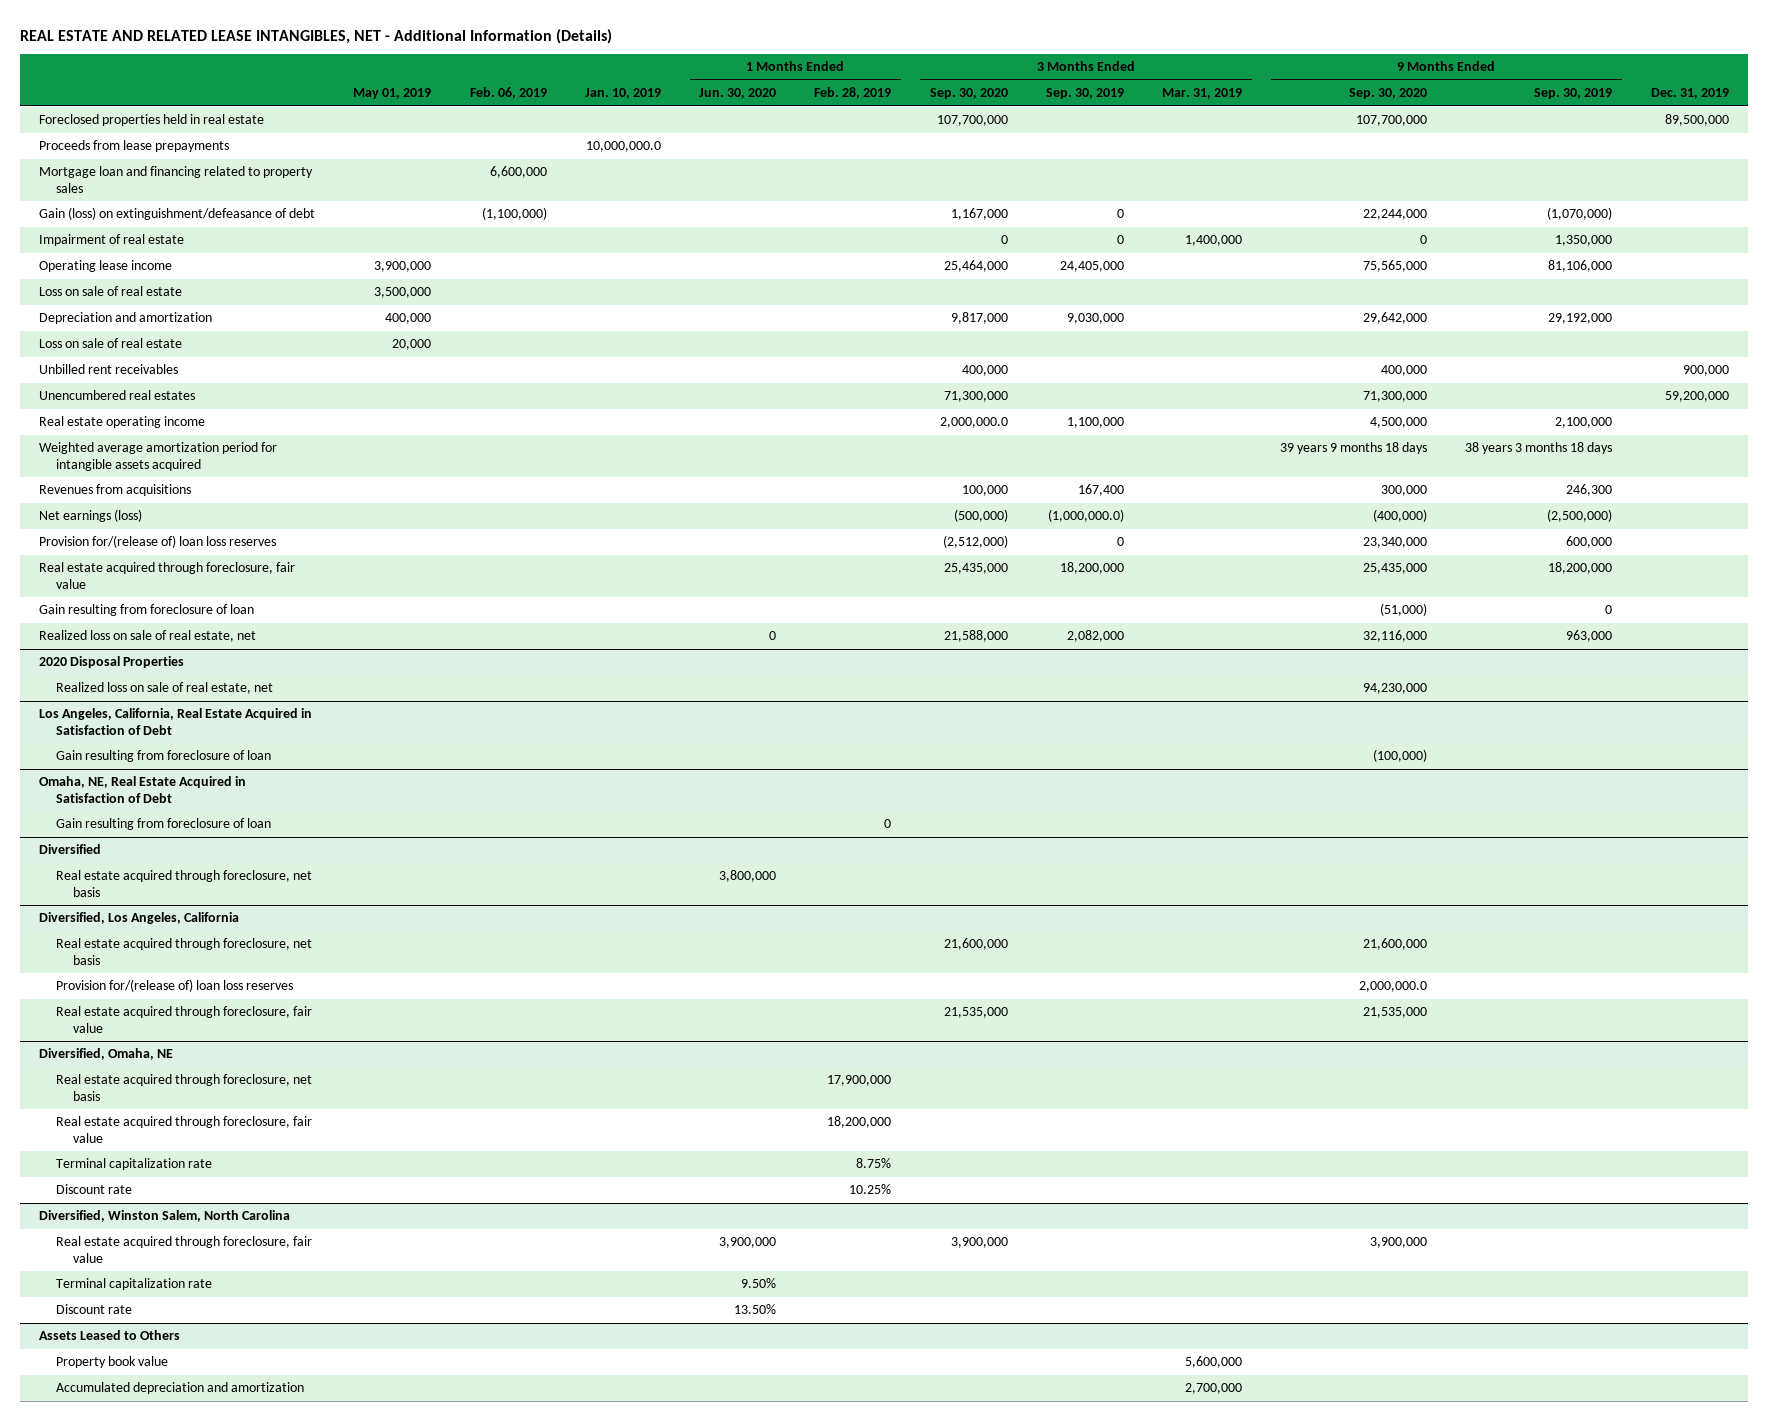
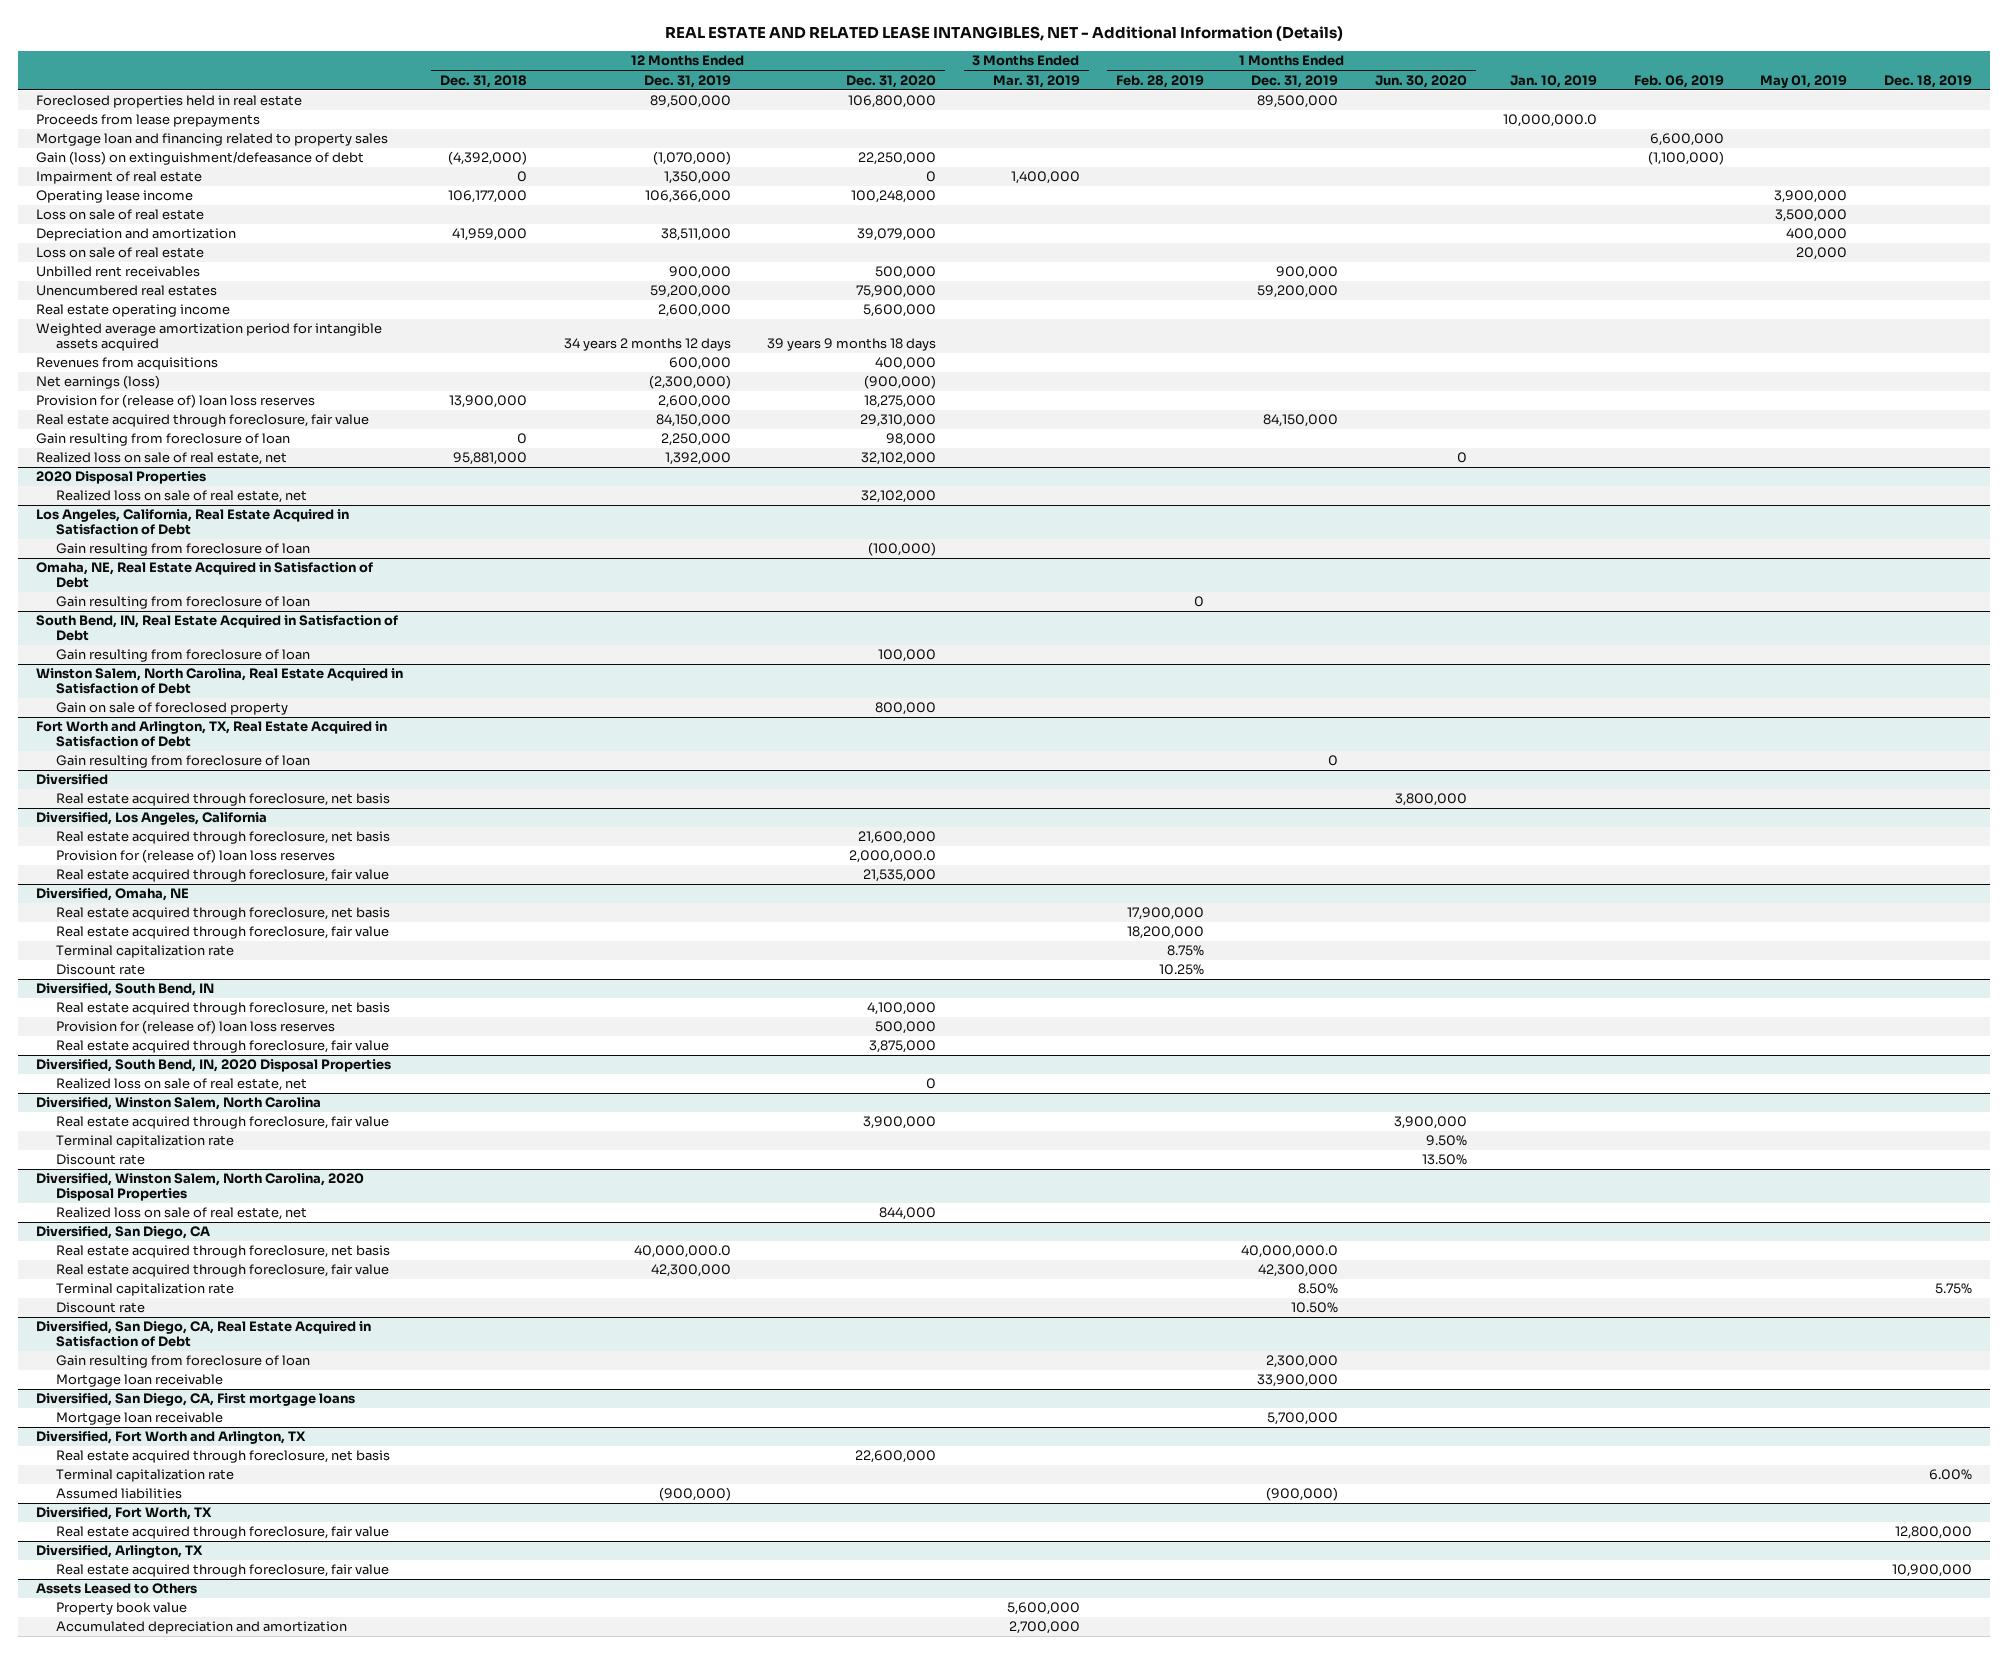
- | May 01, 2019 | Feb. 06, 2019 | Jan. 10, 2019 | 1 Months Ended Jun. 30, 2020 | 1 Months Ended Feb. 28, 2019 | 3 Months Ended Sep. 30, 2020 | 3 Months Ended Sep. 30, 2019 | 3 Months Ended Mar. 31, 2019 | 9 Months Ended Sep. 30, 2020 | 9 Months Ended Sep. 30, 2019 | Dec. 31, 2019
+ | 12 Months Ended Dec. 31, 2018 | 12 Months Ended Dec. 31, 2019 | 12 Months Ended Dec. 31, 2020 | 3 Months Ended Mar. 31, 2019 | 1 Months Ended Feb. 28, 2019 | 1 Months Ended Dec. 31, 2019 | 1 Months Ended Jun. 30, 2020 | Jan. 10, 2019 | Feb. 06, 2019 | May 01, 2019 | Dec. 18, 2019
- Provision for/(release of) loan loss reserves | | | | | | (2,512,000) | 0 | | 23,340,000 | 600,000 |
+ Provision for (release of) loan loss reserves | 13,900,000 | 2,600,000 | 18,275,000 | | | | | | | |
+ South Bend, IN, Real Estate Acquired in Satisfaction of Debt
+ Gain resulting from foreclosure of loan | | | 100,000 | | | | | | | |
+ Winston Salem, North Carolina, Real Estate Acquired in Satisfaction of Debt
+ Gain on sale of foreclosed property | | | 800,000 | | | | | | | |
+ Fort Worth and Arlington, TX, Real Estate Acquired in Satisfaction of Debt
+ Gain resulting from foreclosure of loan | | | | | | 0 | | | | |
@ Diversified, Los Angeles, California
- Provision for/(release of) loan loss reserves | | | | | | | | | 2,000,000.0 | |
+ Provision for (release of) loan loss reserves | | | 2,000,000.0 | | | | | | | |
+ Diversified, South Bend, IN
+ Real estate acquired through foreclosure, net basis | | | 4,100,000 | | | | | | | |
+ Provision for (release of) loan loss reserves | | | 500,000 | | | | | | | |
+ Real estate acquired through foreclosure, fair value | | | 3,875,000 | | | | | | | |
+ Diversified, South Bend, IN, 2020 Disposal Properties
+ Realized loss on sale of real estate, net | | | 0 | | | | | | | |
+ Diversified, Winston Salem, North Carolina, 2020 Disposal Properties
+ Realized loss on sale of real estate, net | | | 844,000 | | | | | | | |
+ Diversified, San Diego, CA
+ Real estate acquired through foreclosure, net basis | | 40,000,000.0 | | | | 40,000,000.0 | | | | |
+ Real estate acquired through foreclosure, fair value | | 42,300,000 | | | | 42,300,000 | | | | |
+ Terminal capitalization rate | | | | | | 8.50% | | | | | 5.75%
+ Discount rate | | | | | | 10.50% | | | | |
+ Diversified, San Diego, CA, Real Estate Acquired in Satisfaction of Debt
+ Gain resulting from foreclosure of loan | | | | | | 2,300,000 | | | | |
+ Mortgage loan receivable | | | | | | 33,900,000 | | | | |
+ Diversified, San Diego, CA, First mortgage loans
+ Mortgage loan receivable | | | | | | 5,700,000 | | | | |
+ Diversified, Fort Worth and Arlington, TX
+ Real estate acquired through foreclosure, net basis | | | 22,600,000 | | | | | | | |
+ Terminal capitalization rate | | | | | | | | | | | 6.00%
+ Assumed liabilities | | (900,000) | | | | (900,000) | | | | |
+ Diversified, Fort Worth, TX
+ Real estate acquired through foreclosure, fair value | | | | | | | | | | | 12,800,000
+ Diversified, Arlington, TX
+ Real estate acquired through foreclosure, fair value | | | | | | | | | | | 10,900,000

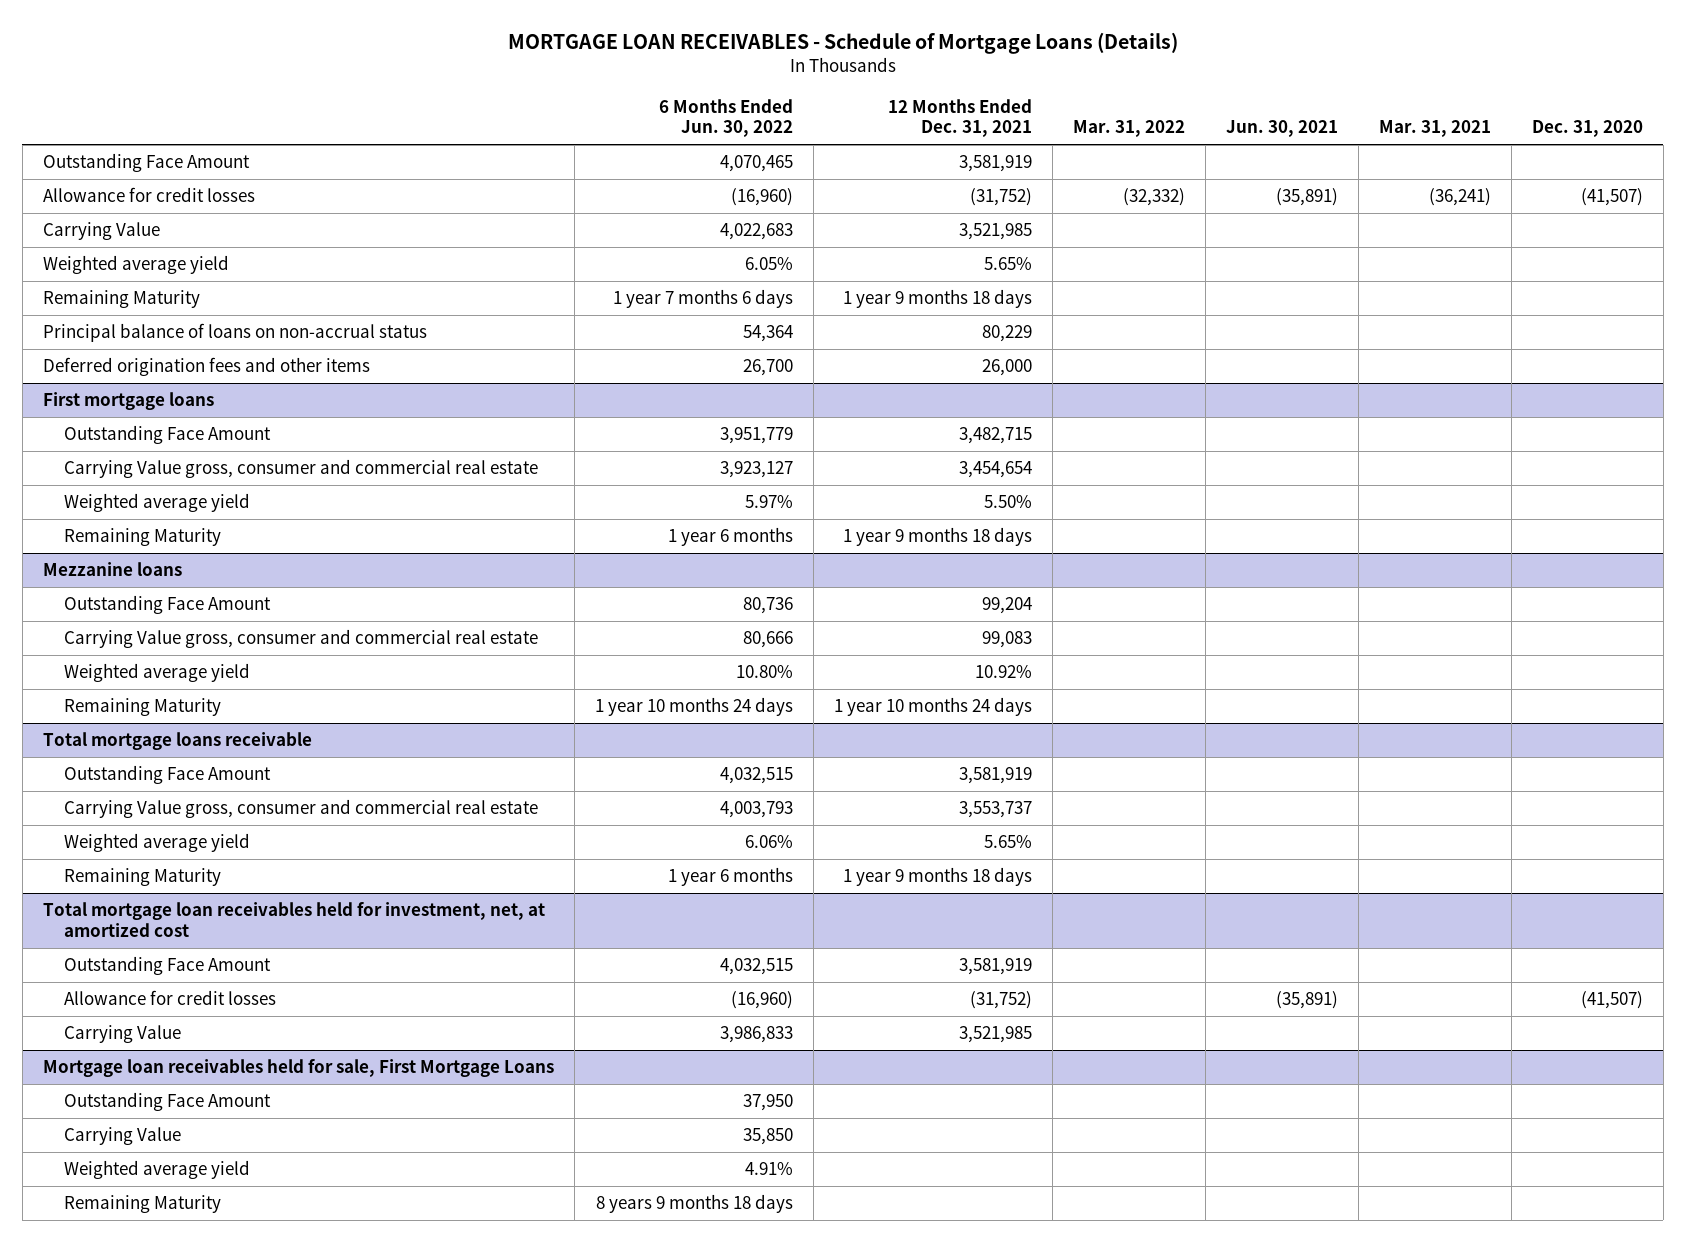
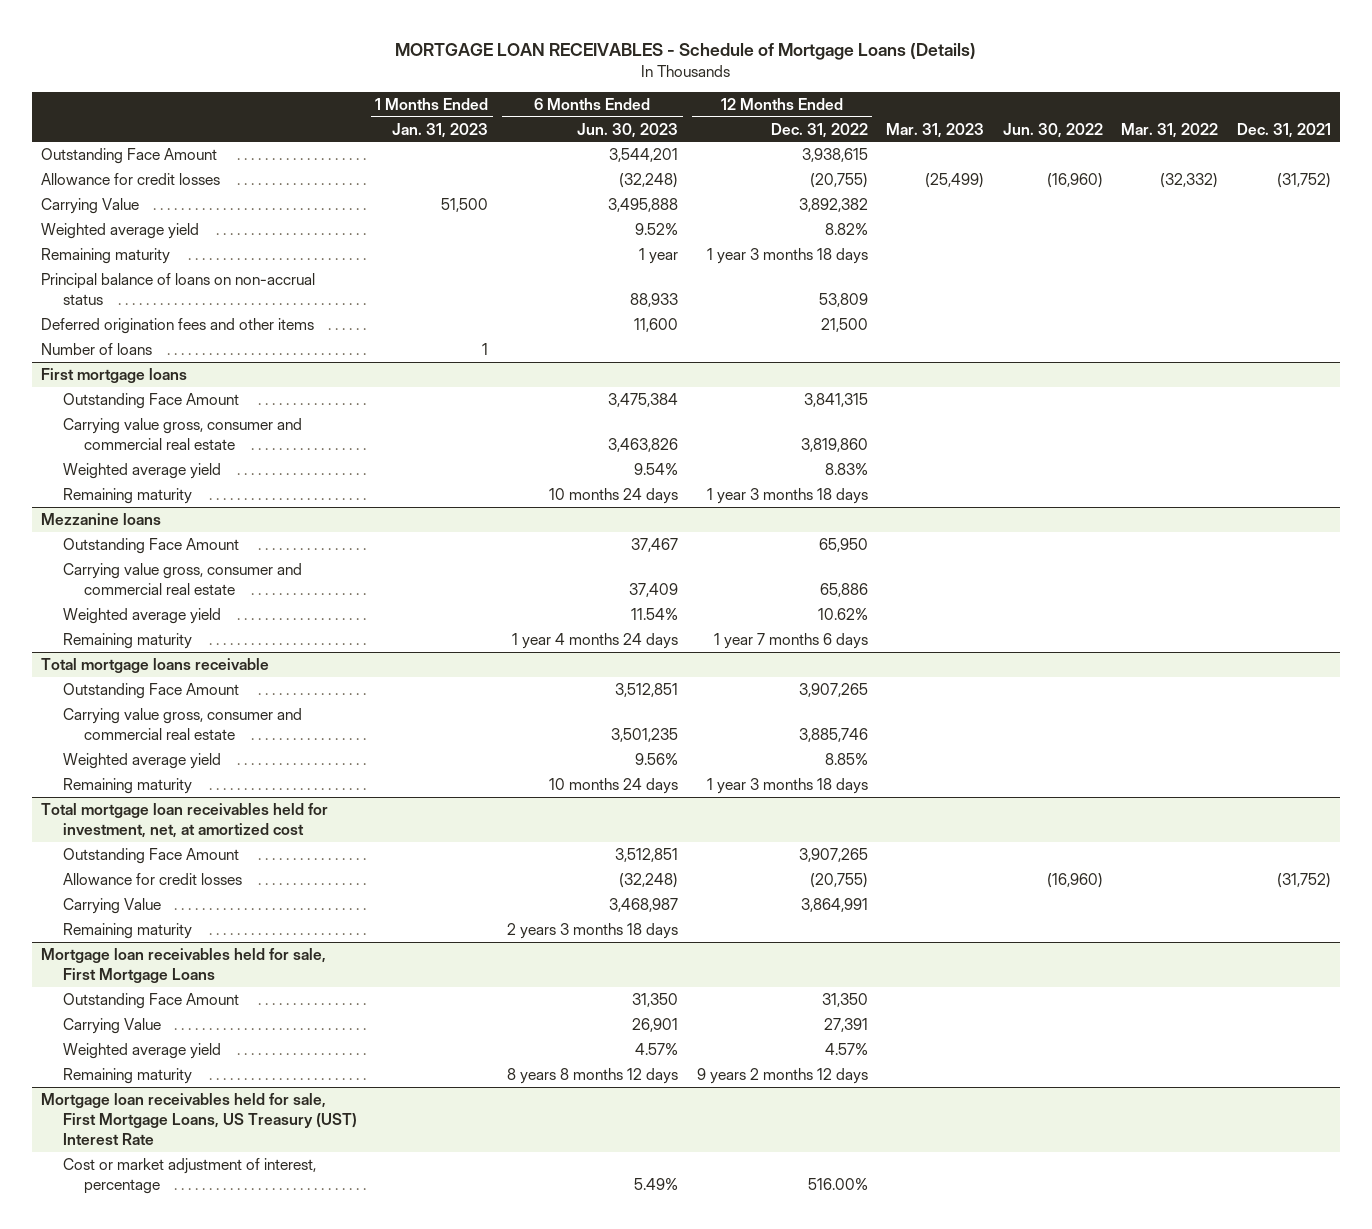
- | 6 Months Ended Jun. 30, 2022 | 12 Months Ended Dec. 31, 2021 | Mar. 31, 2022 | Jun. 30, 2021 | Mar. 31, 2021 | Dec. 31, 2020
+ | 1 Months Ended Jan. 31, 2023 | 6 Months Ended Jun. 30, 2023 | 12 Months Ended Dec. 31, 2022 | Mar. 31, 2023 | Jun. 30, 2022 | Mar. 31, 2022 | Dec. 31, 2021
- Remaining Maturity | 1 year 7 months 6 days | 1 year 9 months 18 days | | | |
+ Remaining maturity | | 1 year | 1 year 3 months 18 days | | | |
+ Number of loans | 1 | | | | | |
@ First mortgage loans
- Carrying Value gross, consumer and commercial real estate | 3,923,127 | 3,454,654 | | | |
+ Carrying value gross, consumer and commercial real estate | | 3,463,826 | 3,819,860 | | | |
- Remaining Maturity | 1 year 6 months | 1 year 9 months 18 days | | | |
+ Remaining maturity | | 10 months 24 days | 1 year 3 months 18 days | | | |
@ Mezzanine loans
- Carrying Value gross, consumer and commercial real estate | 80,666 | 99,083 | | | |
+ Carrying value gross, consumer and commercial real estate | | 37,409 | 65,886 | | | |
- Remaining Maturity | 1 year 10 months 24 days | 1 year 10 months 24 days | | | |
+ Remaining maturity | | 1 year 4 months 24 days | 1 year 7 months 6 days | | | |
@ Total mortgage loans receivable
- Carrying Value gross, consumer and commercial real estate | 4,003,793 | 3,553,737 | | | |
+ Carrying value gross, consumer and commercial real estate | | 3,501,235 | 3,885,746 | | | |
- Remaining Maturity | 1 year 6 months | 1 year 9 months 18 days | | | |
+ Remaining maturity | | 10 months 24 days | 1 year 3 months 18 days | | | |
@ Total mortgage loan receivables held for investment, net, at amortized cost
+ Remaining maturity | | 2 years 3 months 18 days | | | | |
@ Mortgage loan receivables held for sale, First Mortgage Loans
- Remaining Maturity | 8 years 9 months 18 days | | | | |
+ Remaining maturity | | 8 years 8 months 12 days | 9 years 2 months 12 days | | | |
+ Mortgage loan receivables held for sale, First Mortgage Loans, US Treasury (UST) Interest Rate
+ Cost or market adjustment of interest, percentage | | 5.49% | 516.00% | | | |

